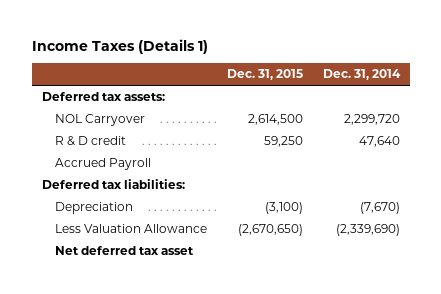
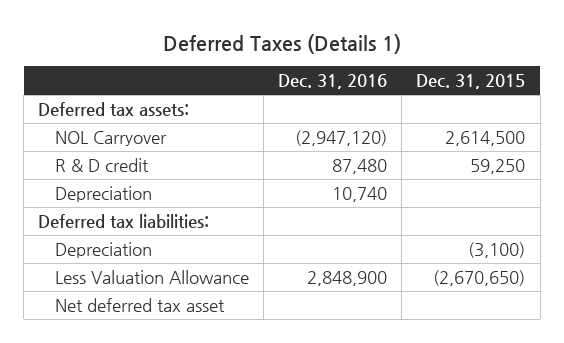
- Income Taxes (Details 1)
+ Deferred Taxes (Details 1)
- | Dec. 31, 2015 | Dec. 31, 2014
+ | Dec. 31, 2016 | Dec. 31, 2015
- Accrued Payroll
+ Depreciation | 10,740 |

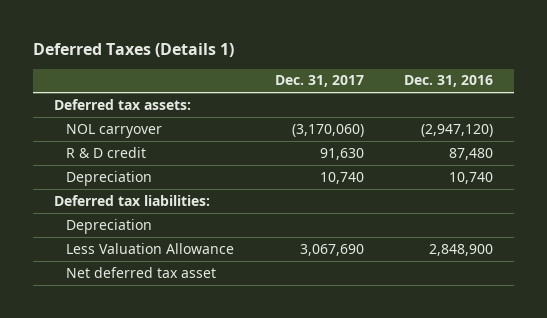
- | Dec. 31, 2016 | Dec. 31, 2015
+ | Dec. 31, 2017 | Dec. 31, 2016
- NOL Carryover | (2,947,120) | 2,614,500
+ NOL carryover | (3,170,060) | (2,947,120)

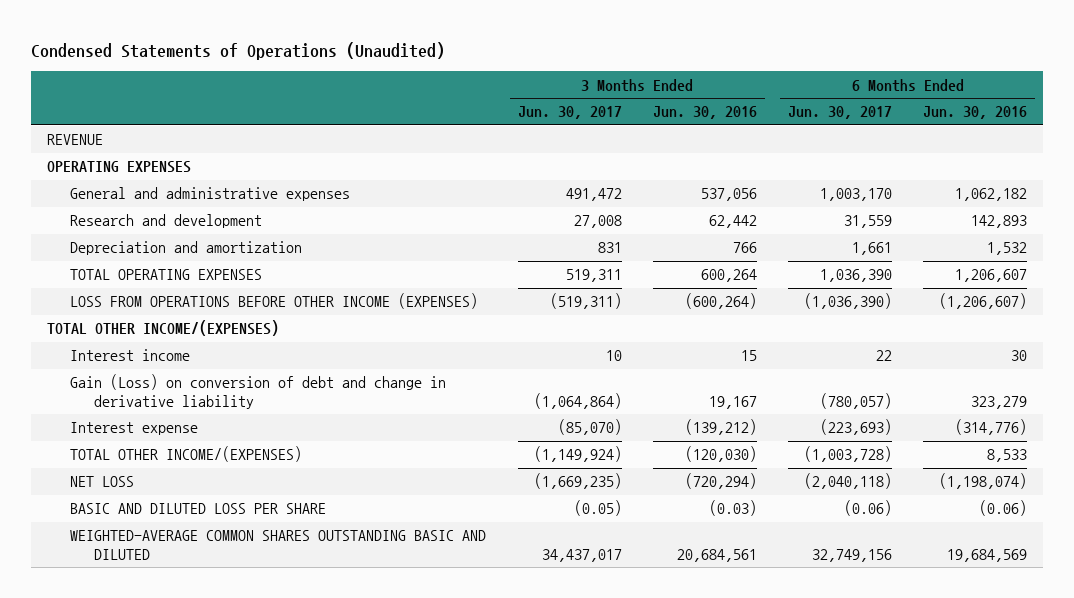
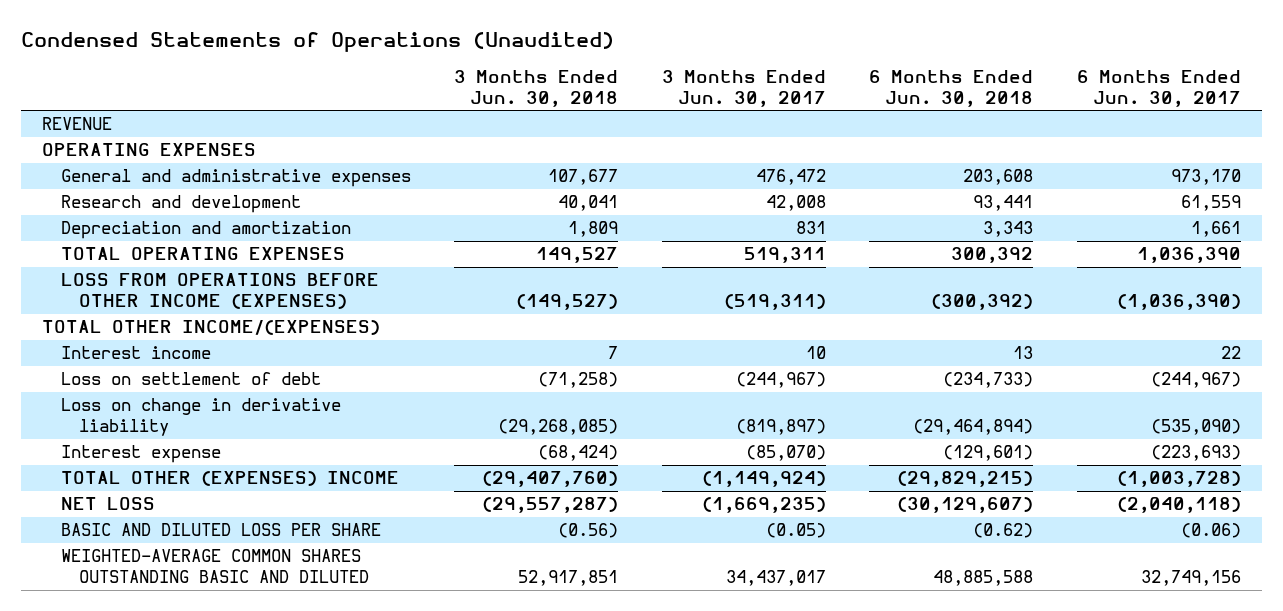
- | 3 Months Ended Jun. 30, 2017 | 3 Months Ended Jun. 30, 2016 | 6 Months Ended Jun. 30, 2017 | 6 Months Ended Jun. 30, 2016
+ | 3 Months Ended Jun. 30, 2018 | 3 Months Ended Jun. 30, 2017 | 6 Months Ended Jun. 30, 2018 | 6 Months Ended Jun. 30, 2017
- General and administrative expenses | 491,472 | 537,056 | 1,003,170 | 1,062,182
- Research and development | 27,008 | 62,442 | 31,559 | 142,893
+ General and administrative expenses | 107,677 | 476,472 | 203,608 | 973,170
+ Research and development | 40,041 | 42,008 | 93,441 | 61,559
- Gain (Loss) on conversion of debt and change in derivative liability | (1,064,864) | 19,167 | (780,057) | 323,279
+ Loss on settlement of debt | (71,258) | (244,967) | (234,733) | (244,967)
+ Loss on change in derivative liability | (29,268,085) | (819,897) | (29,464,894) | (535,090)
- TOTAL OTHER INCOME/(EXPENSES) | (1,149,924) | (120,030) | (1,003,728) | 8,533
+ TOTAL OTHER (EXPENSES) INCOME | (29,407,760) | (1,149,924) | (29,829,215) | (1,003,728)

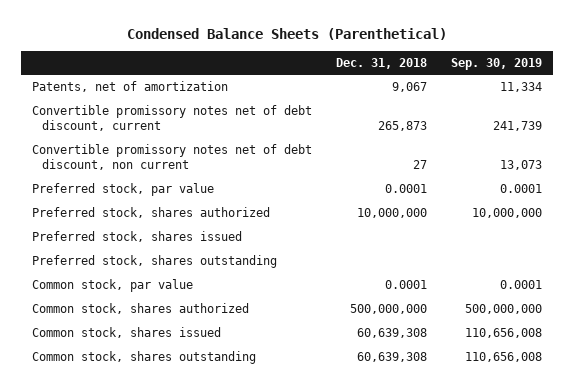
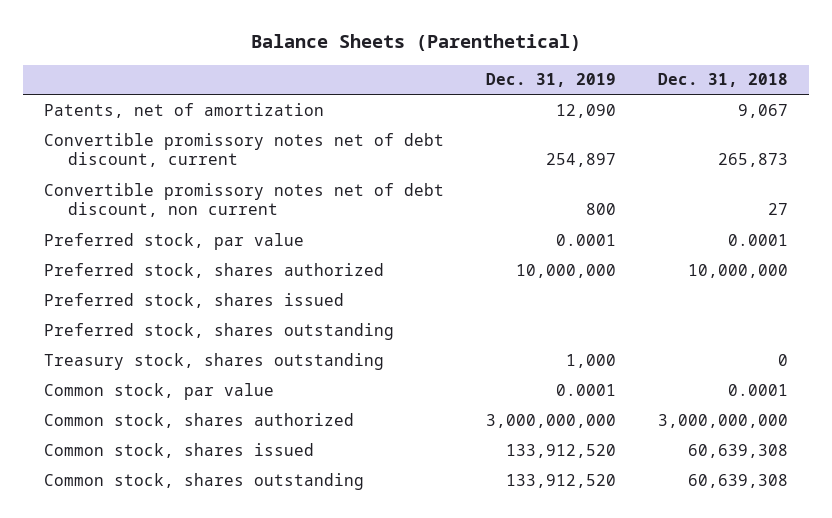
- Condensed Balance Sheets (Parenthetical)
+ Balance Sheets (Parenthetical)
- | Dec. 31, 2018 | Sep. 30, 2019
+ | Dec. 31, 2019 | Dec. 31, 2018
+ Treasury stock, shares outstanding | 1,000 | 0
- Common stock, shares authorized | 500,000,000 | 500,000,000
+ Common stock, shares authorized | 3,000,000,000 | 3,000,000,000

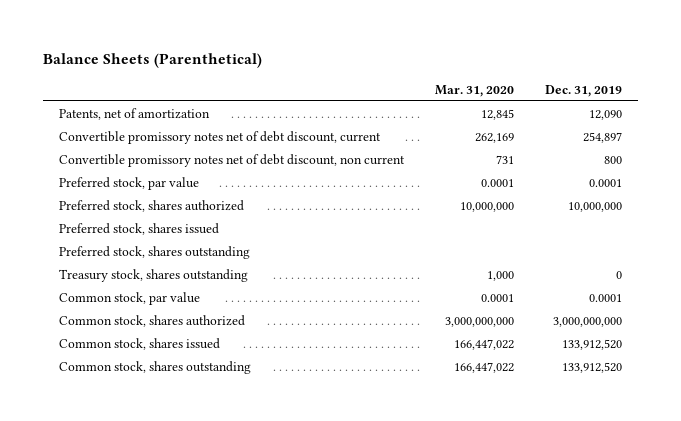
- | Dec. 31, 2019 | Dec. 31, 2018
+ | Mar. 31, 2020 | Dec. 31, 2019
- Treasury stock, shares outstanding | 1,000 | 0
+ Treasury stock, shares outstanding | 1,000 | 0

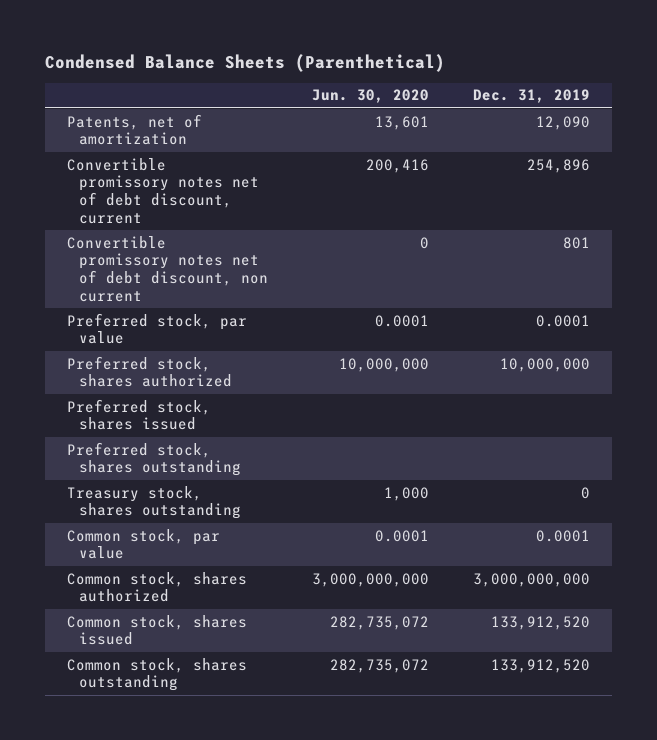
- Balance Sheets (Parenthetical)
+ Condensed Balance Sheets (Parenthetical)
- | Mar. 31, 2020 | Dec. 31, 2019
+ | Jun. 30, 2020 | Dec. 31, 2019
- Convertible promissory notes net of debt discount, current | 262,169 | 254,897
- Convertible promissory notes net of debt discount, non current | 731 | 800
+ Convertible promissory notes net of debt discount, current | 200,416 | 254,896
+ Convertible promissory notes net of debt discount, non current | 0 | 801

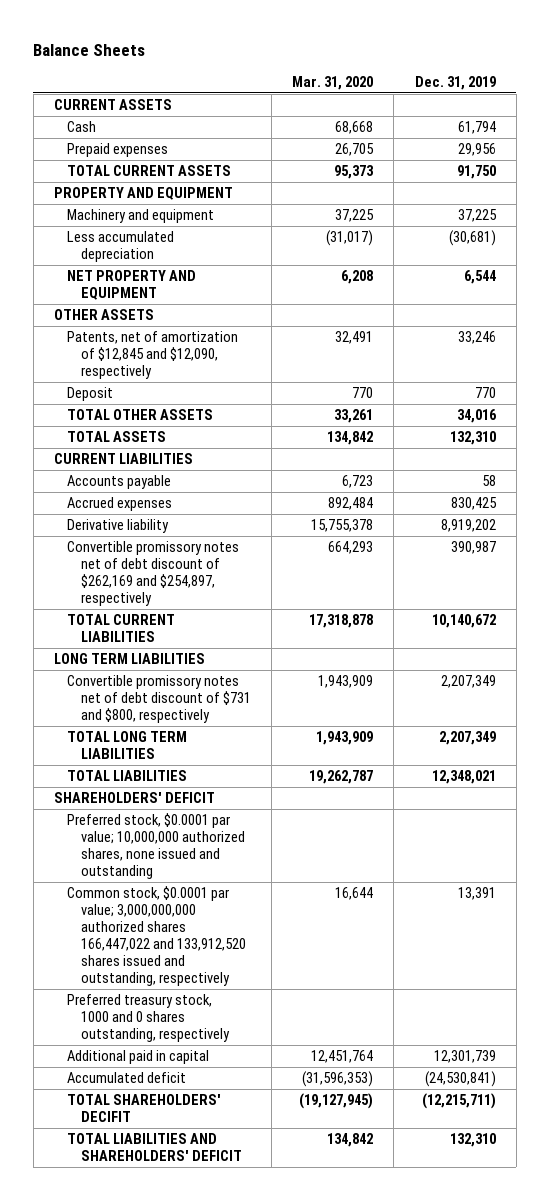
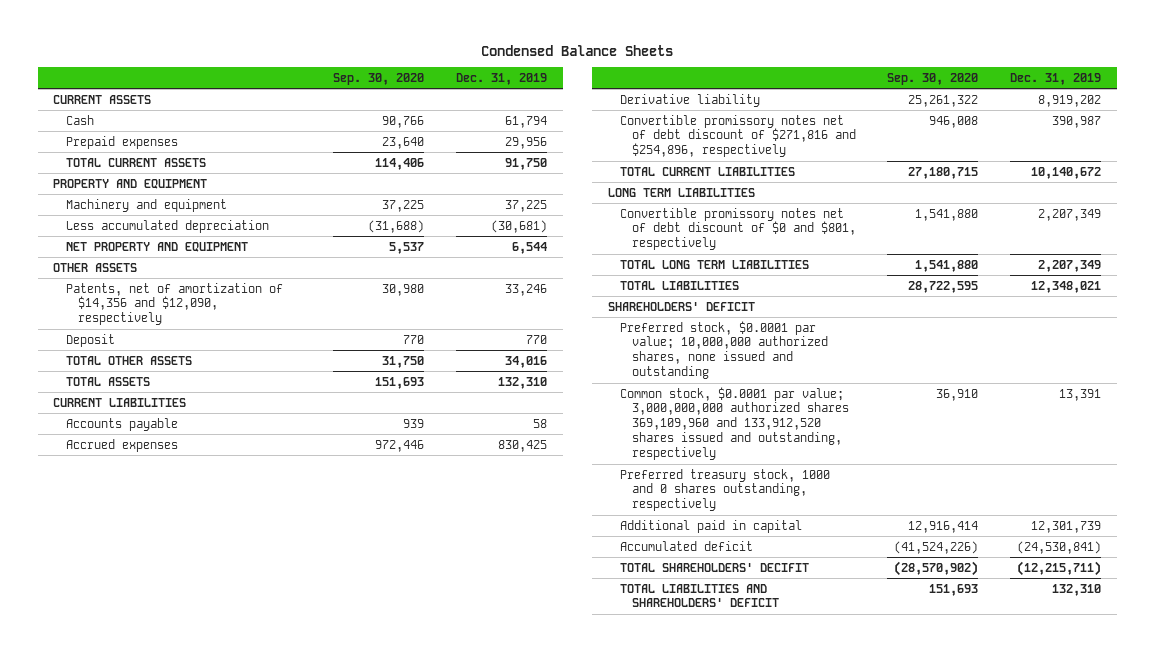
- Balance Sheets
+ Condensed Balance Sheets
- | Mar. 31, 2020 | Dec. 31, 2019
+ | Sep. 30, 2020 | Dec. 31, 2019
- Patents, net of amortization of $12,845 and $12,090, respectively | 32,491 | 33,246
+ Patents, net of amortization of $14,356 and $12,090, respectively | 30,980 | 33,246
- Convertible promissory notes net of debt discount of $262,169 and $254,897, respectively | 664,293 | 390,987
+ Convertible promissory notes net of debt discount of $271,816 and $254,896, respectively | 946,008 | 390,987
- Convertible promissory notes net of debt discount of $731 and $800, respectively | 1,943,909 | 2,207,349
+ Convertible promissory notes net of debt discount of $0 and $801, respectively | 1,541,880 | 2,207,349
- Common stock, $0.0001 par value; 3,000,000,000 authorized shares 166,447,022 and 133,912,520 shares issued and outstanding, respectively | 16,644 | 13,391
+ Common stock, $0.0001 par value; 3,000,000,000 authorized shares 369,109,960 and 133,912,520 shares issued and outstanding, respectively | 36,910 | 13,391

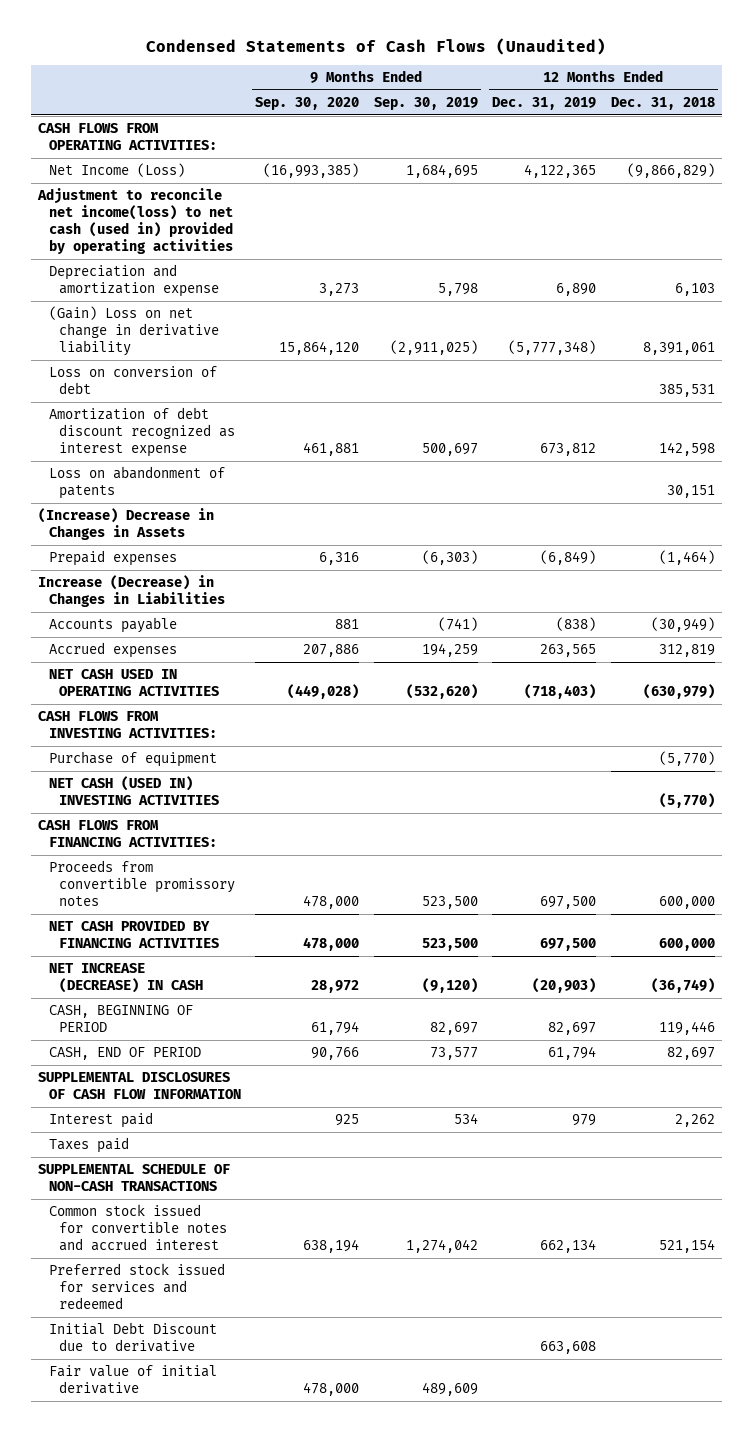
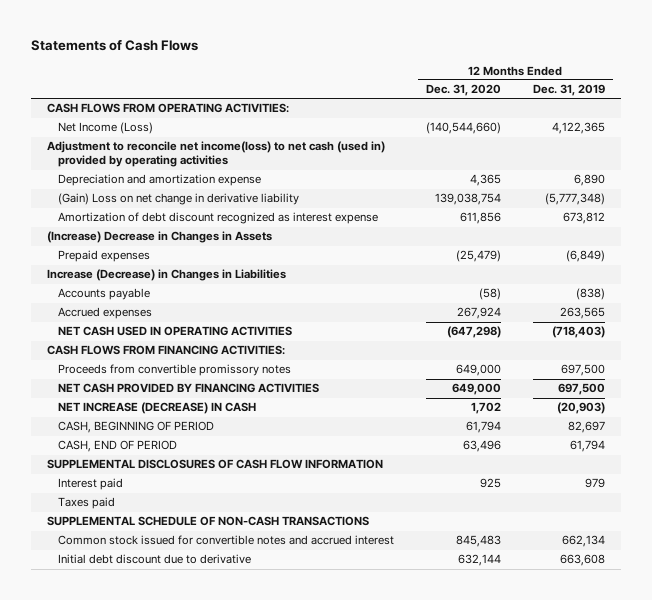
- Condensed Statements of Cash Flows (Unaudited)
+ Statements of Cash Flows
- | 9 Months Ended Sep. 30, 2020 | 9 Months Ended Sep. 30, 2019 | 12 Months Ended Dec. 31, 2019 | 12 Months Ended Dec. 31, 2018
+ | 12 Months Ended Dec. 31, 2020 | 12 Months Ended Dec. 31, 2019
- Loss on conversion of debt | | | | 385,531
- Loss on abandonment of patents | | | | 30,151
- CASH FLOWS FROM INVESTING ACTIVITIES:
- Purchase of equipment | | | | (5,770)
- NET CASH (USED IN) INVESTING ACTIVITIES | | | | (5,770)
- Preferred stock issued for services and redeemed
- Initial Debt Discount due to derivative | | | 663,608 |
- Fair value of initial derivative | 478,000 | 489,609 | |
+ Initial debt discount due to derivative | 632,144 | 663,608

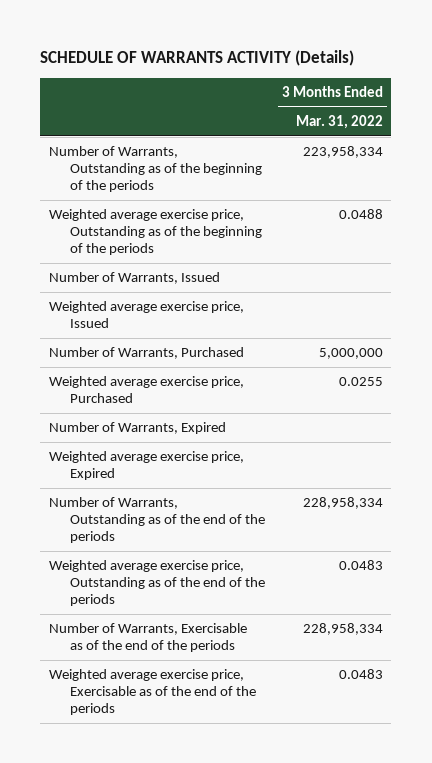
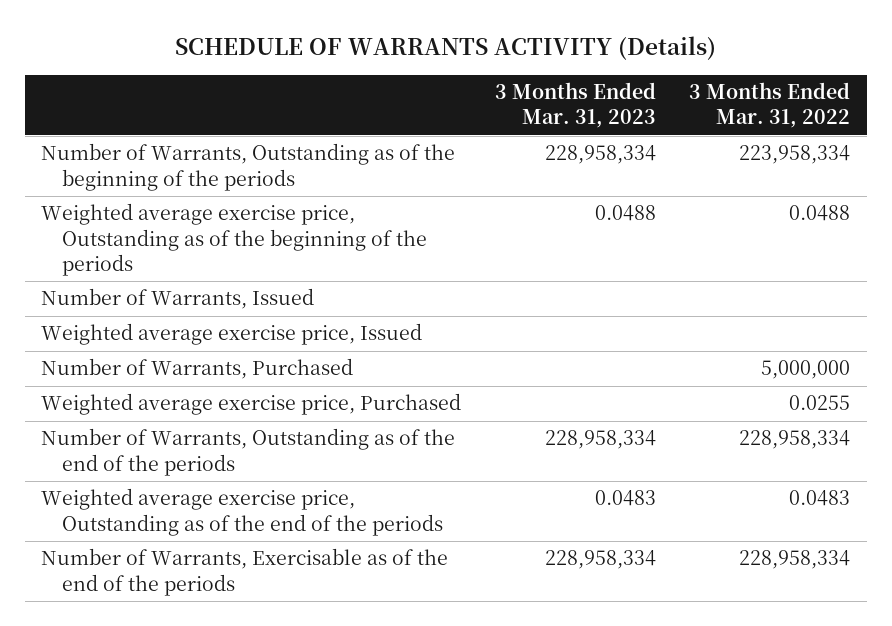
- | 3 Months Ended Mar. 31, 2022
+ | 3 Months Ended Mar. 31, 2023 | 3 Months Ended Mar. 31, 2022
- Number of Warrants, Expired
- Weighted average exercise price, Expired
- Weighted average exercise price, Exercisable as of the end of the periods | 0.0483

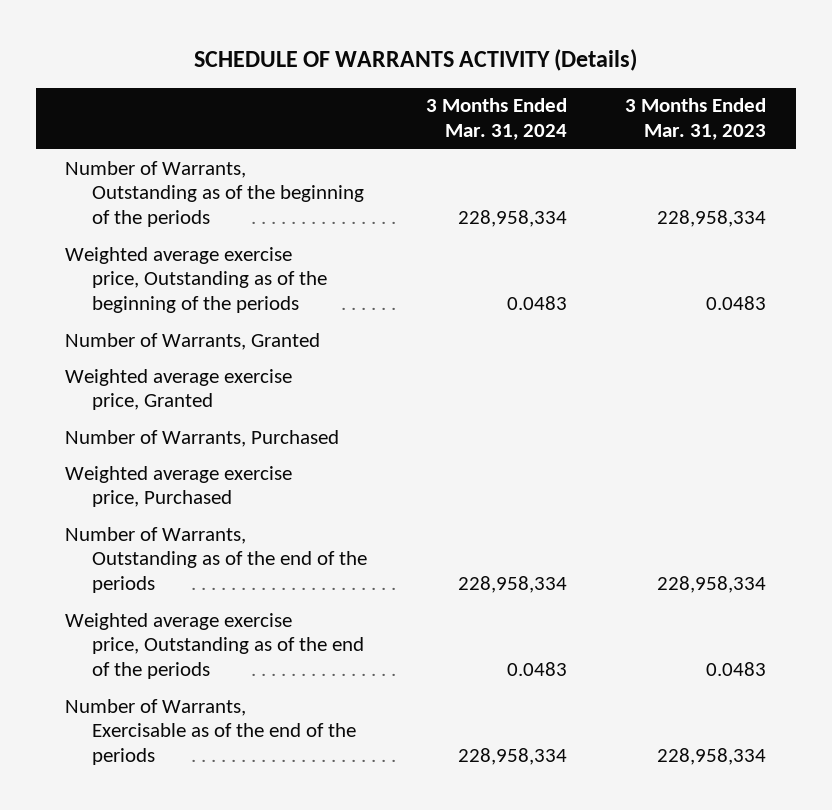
- | 3 Months Ended Mar. 31, 2023 | 3 Months Ended Mar. 31, 2022
+ | 3 Months Ended Mar. 31, 2024 | 3 Months Ended Mar. 31, 2023
- Weighted average exercise price, Outstanding as of the beginning of the periods | 0.0488 | 0.0488
- Number of Warrants, Issued
- Weighted average exercise price, Issued
+ Weighted average exercise price, Outstanding as of the beginning of the periods | 0.0483 | 0.0483
+ Number of Warrants, Granted
+ Weighted average exercise price, Granted

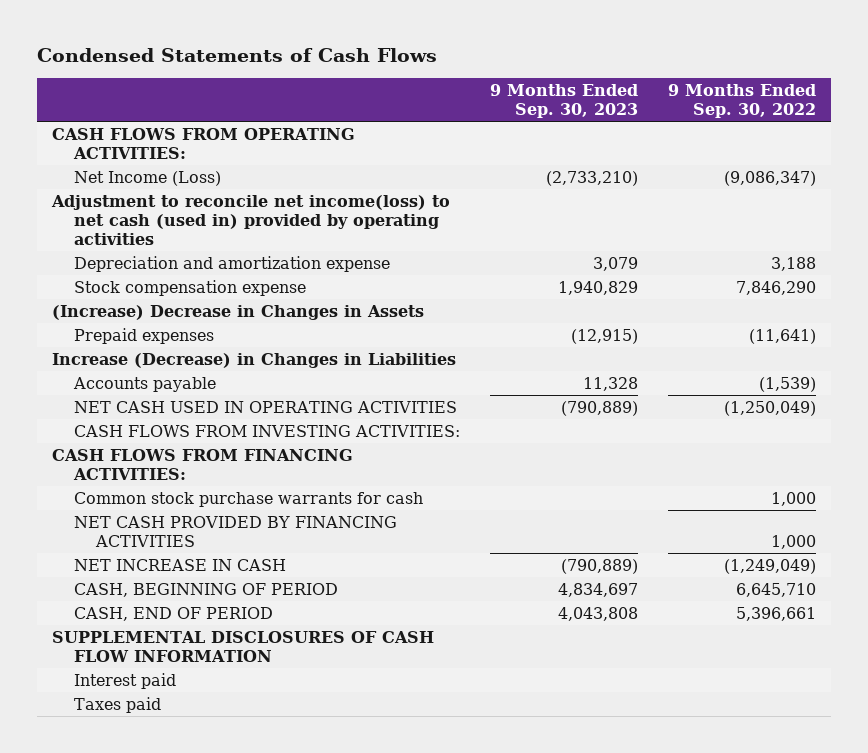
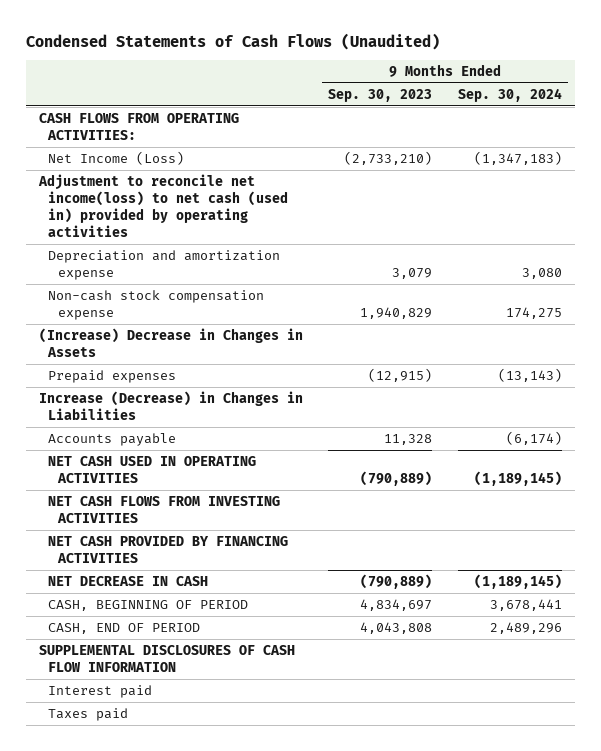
- Condensed Statements of Cash Flows
+ Condensed Statements of Cash Flows (Unaudited)
- | 9 Months Ended Sep. 30, 2023 | 9 Months Ended Sep. 30, 2022
+ | 9 Months Ended Sep. 30, 2023 | 9 Months Ended Sep. 30, 2024
- Stock compensation expense | 1,940,829 | 7,846,290
+ Non-cash stock compensation expense | 1,940,829 | 174,275
- CASH FLOWS FROM INVESTING ACTIVITIES:
- CASH FLOWS FROM FINANCING ACTIVITIES:
- Common stock purchase warrants for cash | | 1,000
+ NET CASH FLOWS FROM INVESTING ACTIVITIES
- NET INCREASE IN CASH | (790,889) | (1,249,049)
+ NET DECREASE IN CASH | (790,889) | (1,189,145)

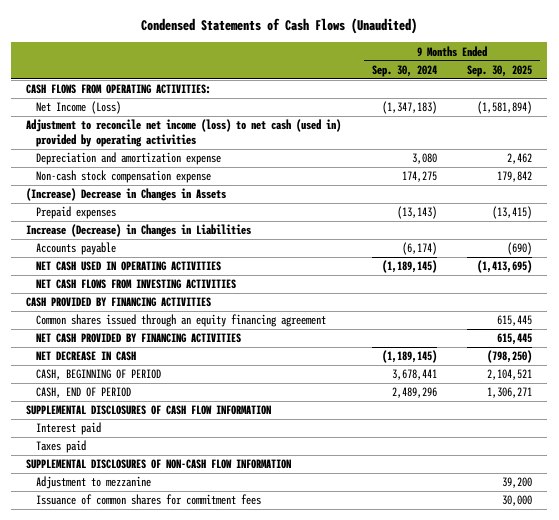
- | 9 Months Ended Sep. 30, 2023 | 9 Months Ended Sep. 30, 2024
+ | 9 Months Ended Sep. 30, 2024 | 9 Months Ended Sep. 30, 2025
- Adjustment to reconcile net income(loss) to net cash (used in) provided by operating activities
+ Adjustment to reconcile net income (loss) to net cash (used in) provided by operating activities
+ CASH PROVIDED BY FINANCING ACTIVITIES
+ Common shares issued through an equity financing agreement | | 615,445
+ SUPPLEMENTAL DISCLOSURES OF NON-CASH FLOW INFORMATION
+ Adjustment to mezzanine | | 39,200
+ Issuance of common shares for commitment fees | | 30,000

